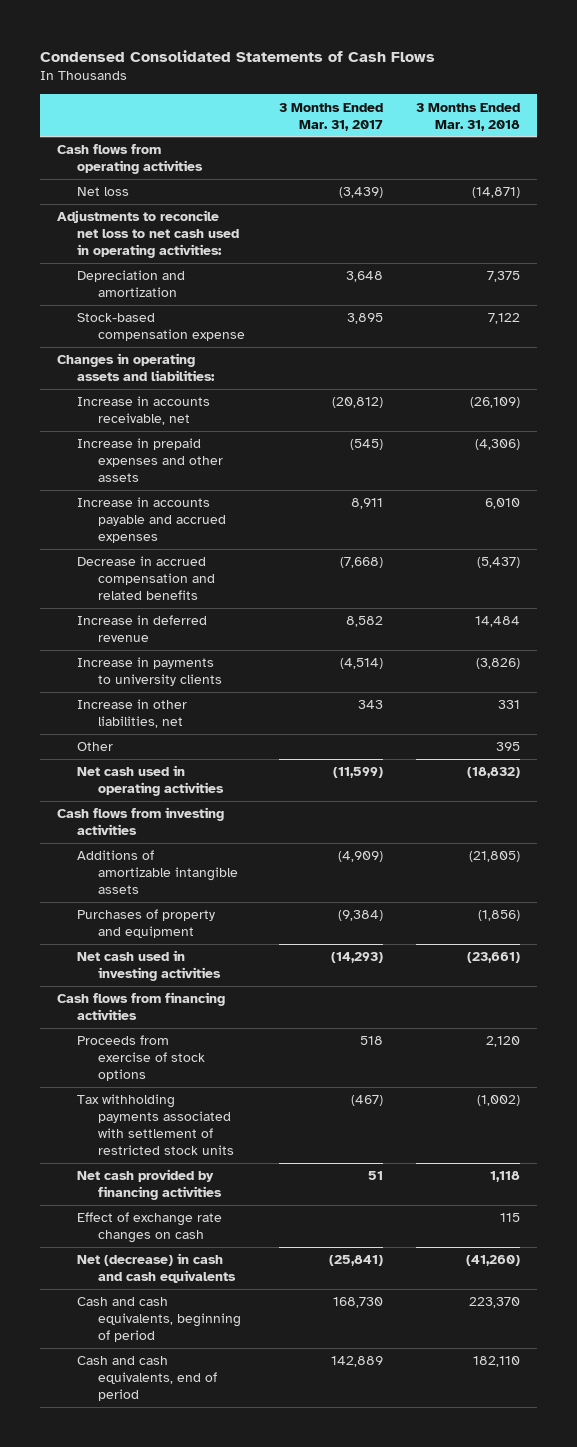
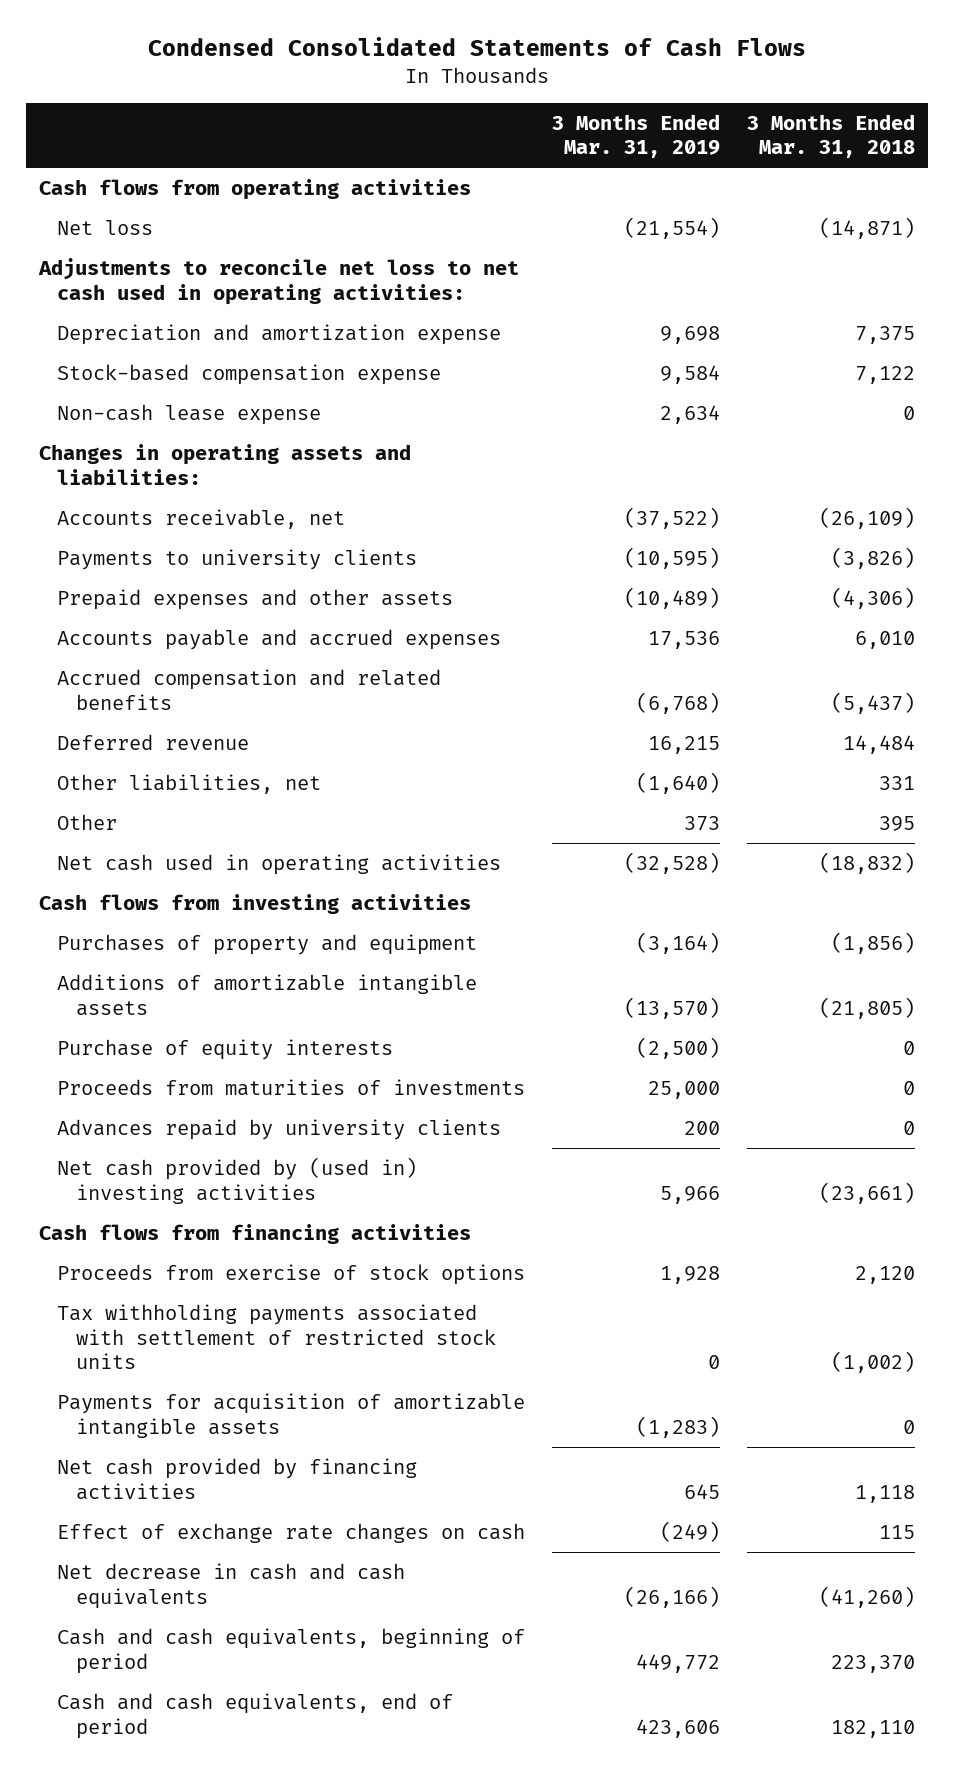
- | 3 Months Ended Mar. 31, 2017 | 3 Months Ended Mar. 31, 2018
+ | 3 Months Ended Mar. 31, 2019 | 3 Months Ended Mar. 31, 2018
- Depreciation and amortization | 3,648 | 7,375
+ Depreciation and amortization expense | 9,698 | 7,375
+ Non-cash lease expense | 2,634 | 0
- Increase in accounts receivable, net | (20,812) | (26,109)
- Increase in prepaid expenses and other assets | (545) | (4,306)
- Increase in accounts payable and accrued expenses | 8,911 | 6,010
- Decrease in accrued compensation and related benefits | (7,668) | (5,437)
- Increase in deferred revenue | 8,582 | 14,484
- Increase in payments to university clients | (4,514) | (3,826)
- Increase in other liabilities, net | 343 | 331
+ Accounts receivable, net | (37,522) | (26,109)
+ Payments to university clients | (10,595) | (3,826)
+ Prepaid expenses and other assets | (10,489) | (4,306)
+ Accounts payable and accrued expenses | 17,536 | 6,010
+ Accrued compensation and related benefits | (6,768) | (5,437)
+ Deferred revenue | 16,215 | 14,484
+ Other liabilities, net | (1,640) | 331
- Net cash used in investing activities | (14,293) | (23,661)
moved down: Additions of amortizable intangible assets | (13,570) | (21,805)
+ Purchase of equity interests | (2,500) | 0
+ Proceeds from maturities of investments | 25,000 | 0
+ Advances repaid by university clients | 200 | 0
+ Net cash provided by (used in) investing activities | 5,966 | (23,661)
+ Payments for acquisition of amortizable intangible assets | (1,283) | 0
- Net (decrease) in cash and cash equivalents | (25,841) | (41,260)
+ Net decrease in cash and cash equivalents | (26,166) | (41,260)

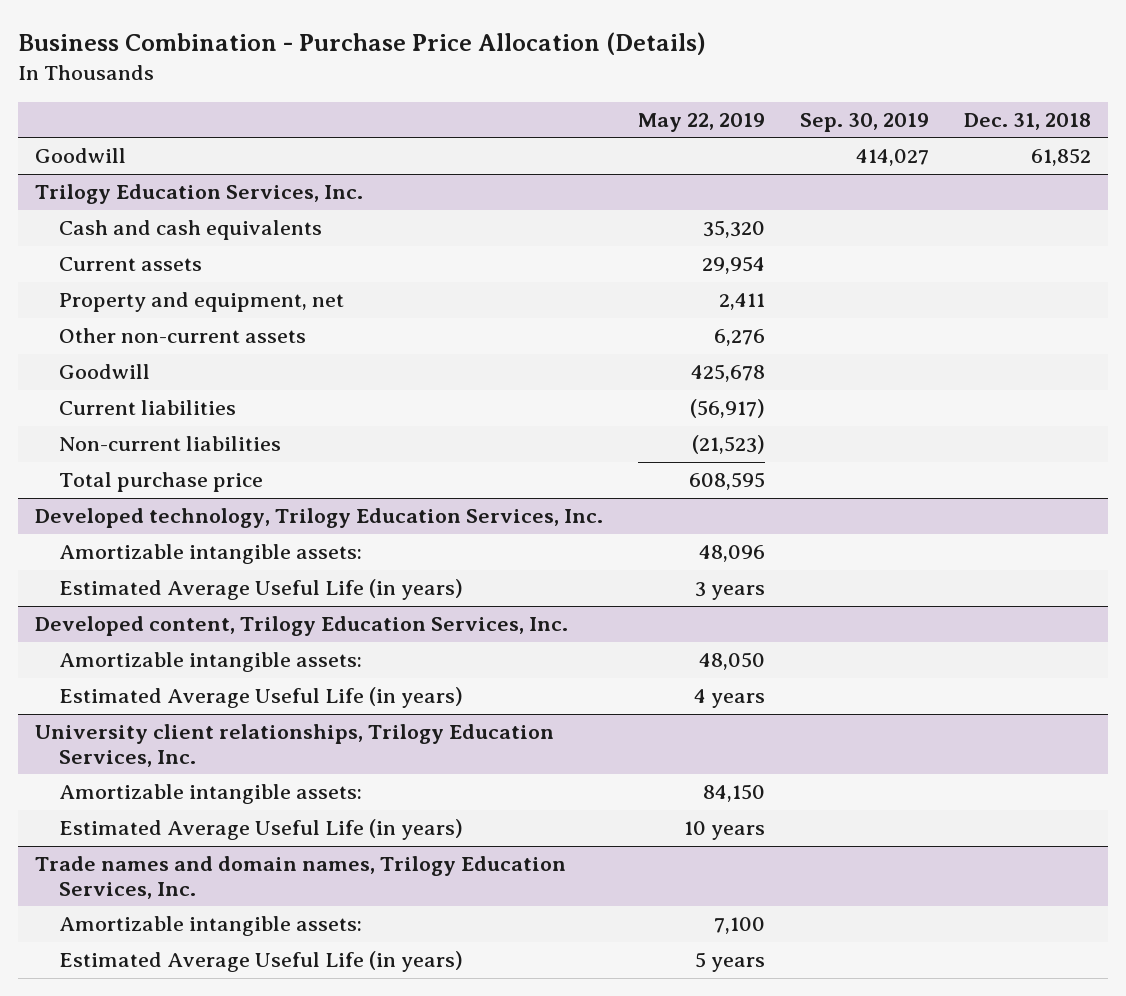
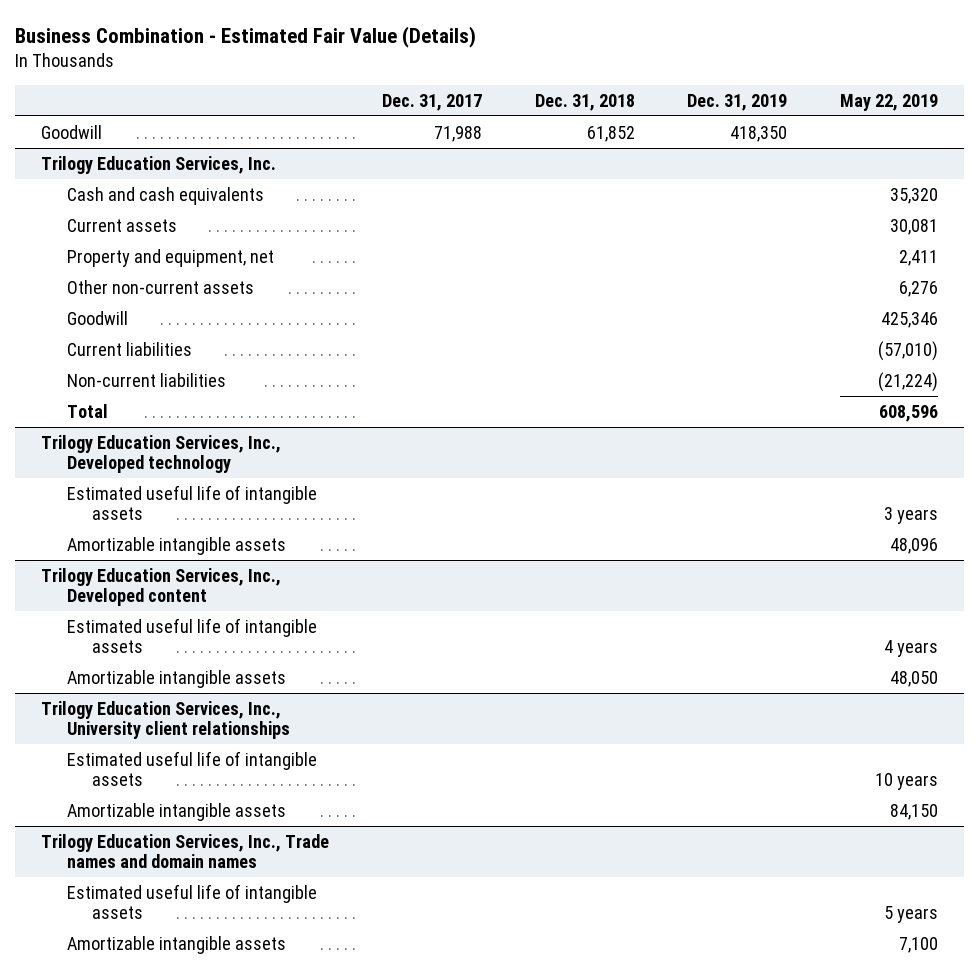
- Business Combination - Purchase Price Allocation (Details)
+ Business Combination - Estimated Fair Value (Details)
- | May 22, 2019 | Sep. 30, 2019 | Dec. 31, 2018
+ | Dec. 31, 2017 | Dec. 31, 2018 | Dec. 31, 2019 | May 22, 2019
@ Trilogy Education Services, Inc.
- Current assets | 29,954 | |
+ Current assets | | | | 30,081
- Goodwill | 425,678 | |
- Current liabilities | (56,917) | |
- Non-current liabilities | (21,523) | |
- Total purchase price | 608,595 | |
- Developed technology, Trilogy Education Services, Inc.
- Amortizable intangible assets: | 48,096 | |
- Estimated Average Useful Life (in years) | 3 years | |
- Developed content, Trilogy Education Services, Inc.
- Amortizable intangible assets: | 48,050 | |
- Estimated Average Useful Life (in years) | 4 years | |
- University client relationships, Trilogy Education Services, Inc.
- Amortizable intangible assets: | 84,150 | |
- Estimated Average Useful Life (in years) | 10 years | |
- Trade names and domain names, Trilogy Education Services, Inc.
- Amortizable intangible assets: | 7,100 | |
- Estimated Average Useful Life (in years) | 5 years | |
@ Trilogy Education Services, Inc.
+ Goodwill | | | | 425,346
+ Current liabilities | | | | (57,010)
+ Non-current liabilities | | | | (21,224)
+ Total | | | | 608,596
+ Trilogy Education Services, Inc., Developed technology
+ Estimated useful life of intangible assets | | | | 3 years
+ Amortizable intangible assets | | | | 48,096
+ Trilogy Education Services, Inc., Developed content
+ Estimated useful life of intangible assets | | | | 4 years
+ Amortizable intangible assets | | | | 48,050
+ Trilogy Education Services, Inc., University client relationships
+ Estimated useful life of intangible assets | | | | 10 years
+ Amortizable intangible assets | | | | 84,150
+ Trilogy Education Services, Inc., Trade names and domain names
+ Estimated useful life of intangible assets | | | | 5 years
+ Amortizable intangible assets | | | | 7,100

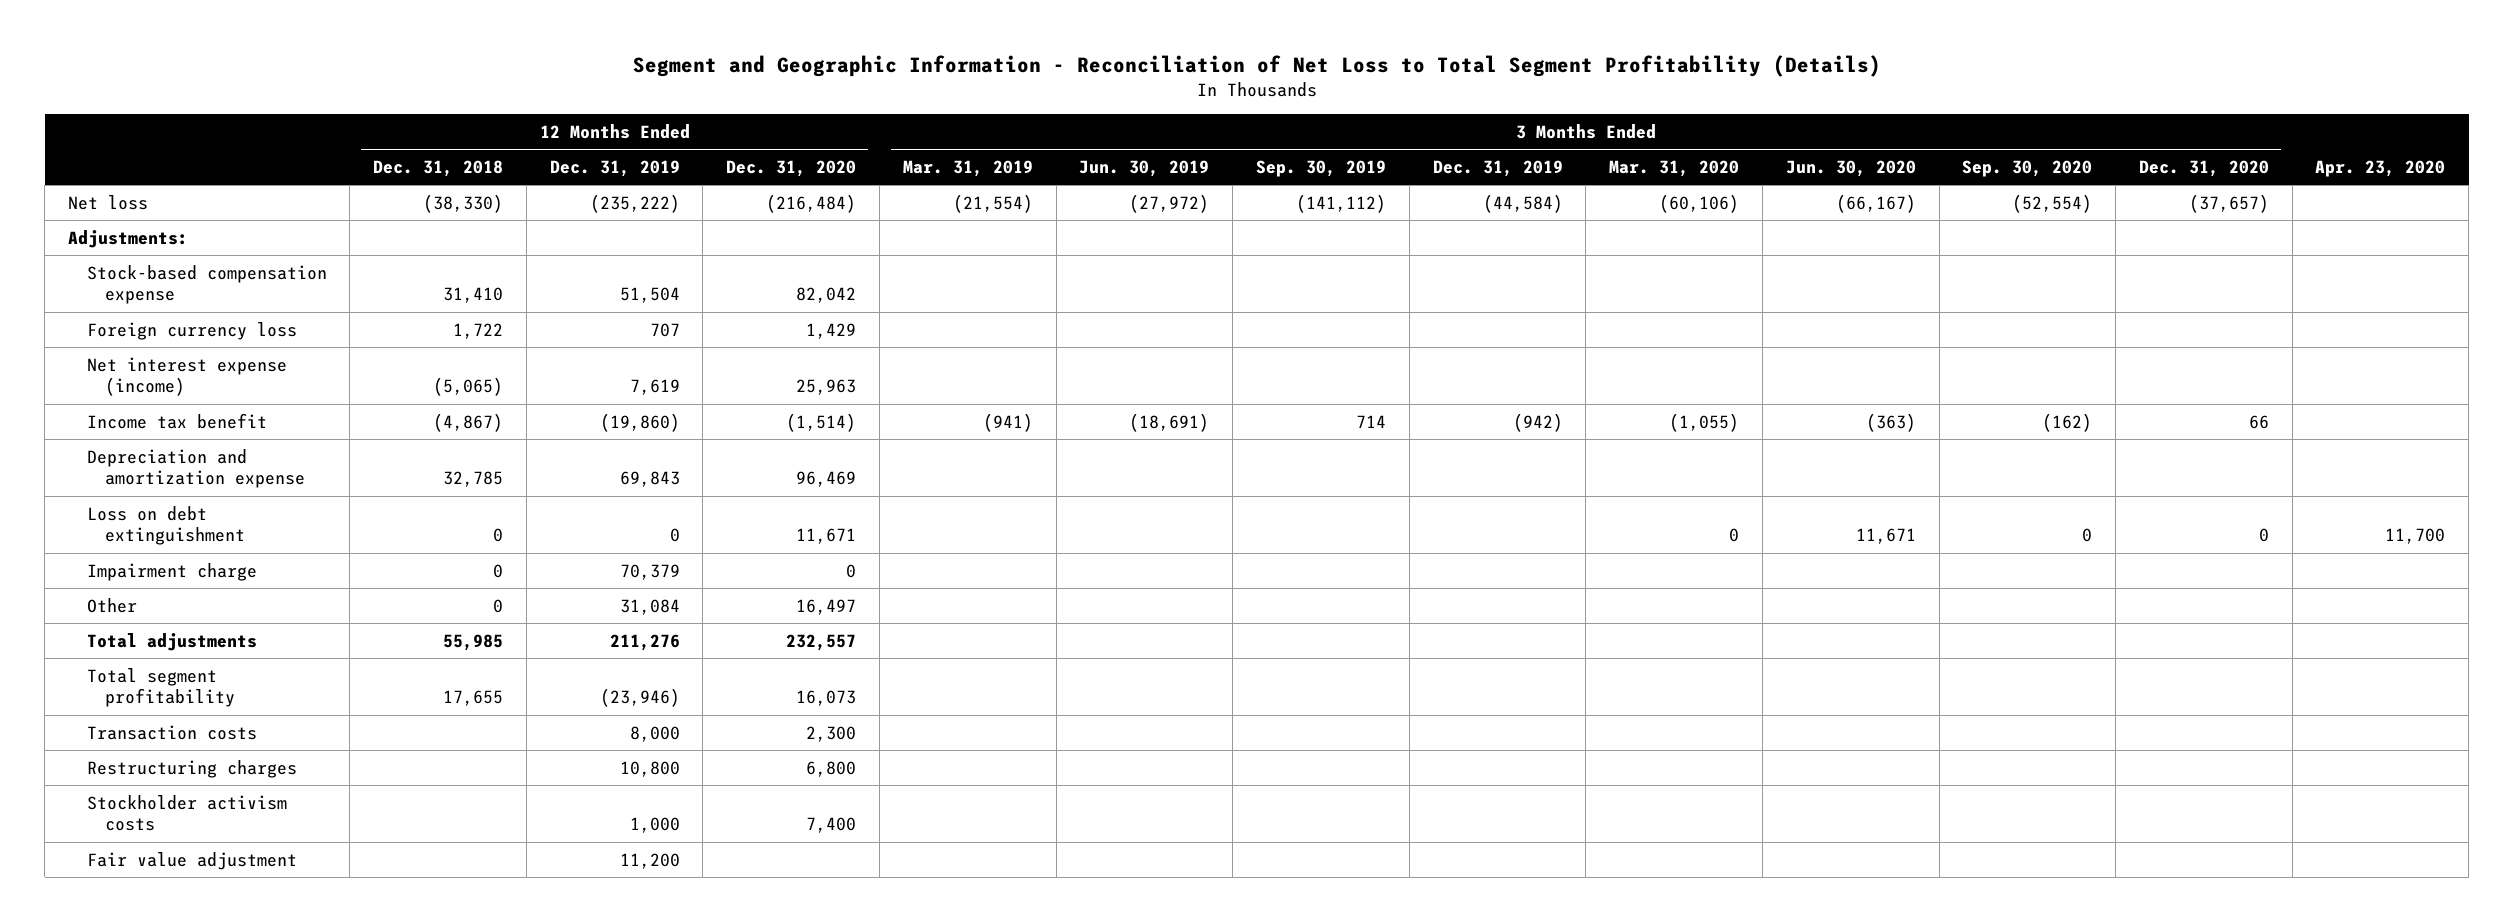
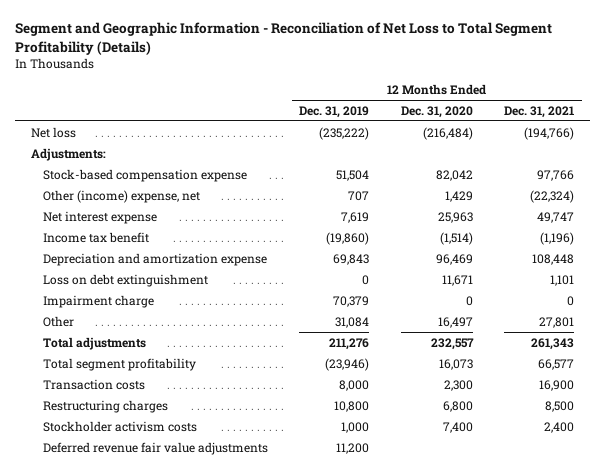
- | 12 Months Ended Dec. 31, 2018 | 12 Months Ended Dec. 31, 2019 | 12 Months Ended Dec. 31, 2020 | 3 Months Ended Mar. 31, 2019 | 3 Months Ended Jun. 30, 2019 | 3 Months Ended Sep. 30, 2019 | 3 Months Ended Dec. 31, 2019 | 3 Months Ended Mar. 31, 2020 | 3 Months Ended Jun. 30, 2020 | 3 Months Ended Sep. 30, 2020 | 3 Months Ended Dec. 31, 2020 | Apr. 23, 2020
+ | 12 Months Ended Dec. 31, 2019 | 12 Months Ended Dec. 31, 2020 | 12 Months Ended Dec. 31, 2021
- Foreign currency loss | 1,722 | 707 | 1,429 | | | | | | | | |
- Net interest expense (income) | (5,065) | 7,619 | 25,963 | | | | | | | | |
+ Other (income) expense, net | 707 | 1,429 | (22,324)
+ Net interest expense | 7,619 | 25,963 | 49,747
- Fair value adjustment | | 11,200 | | | | | | | | | |
+ Deferred revenue fair value adjustments | 11,200 | |

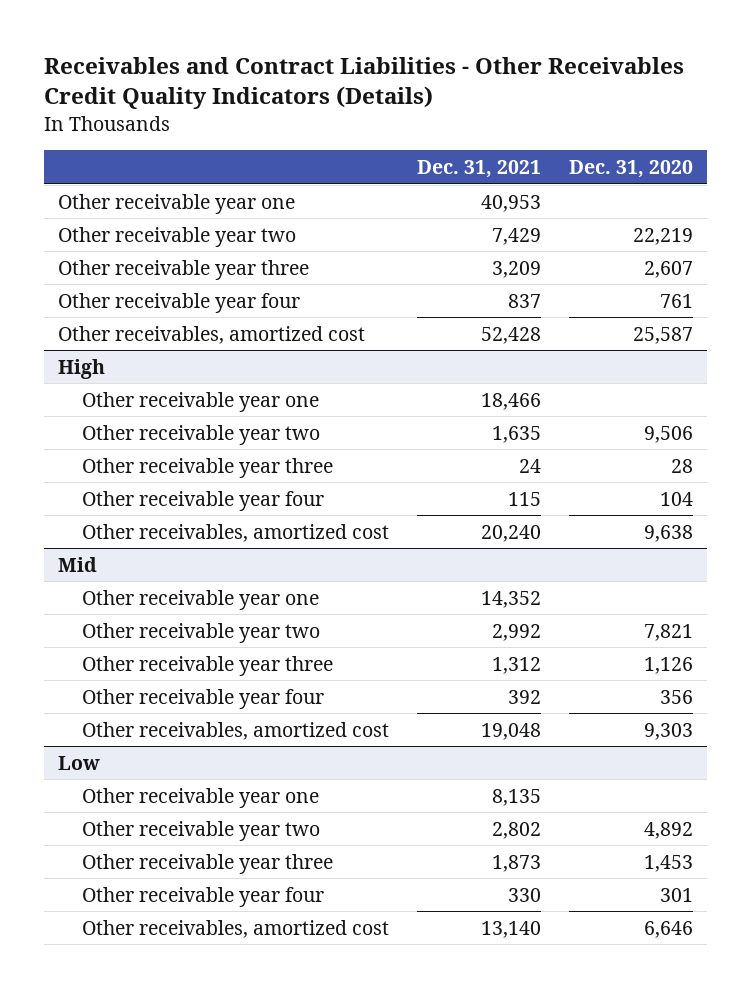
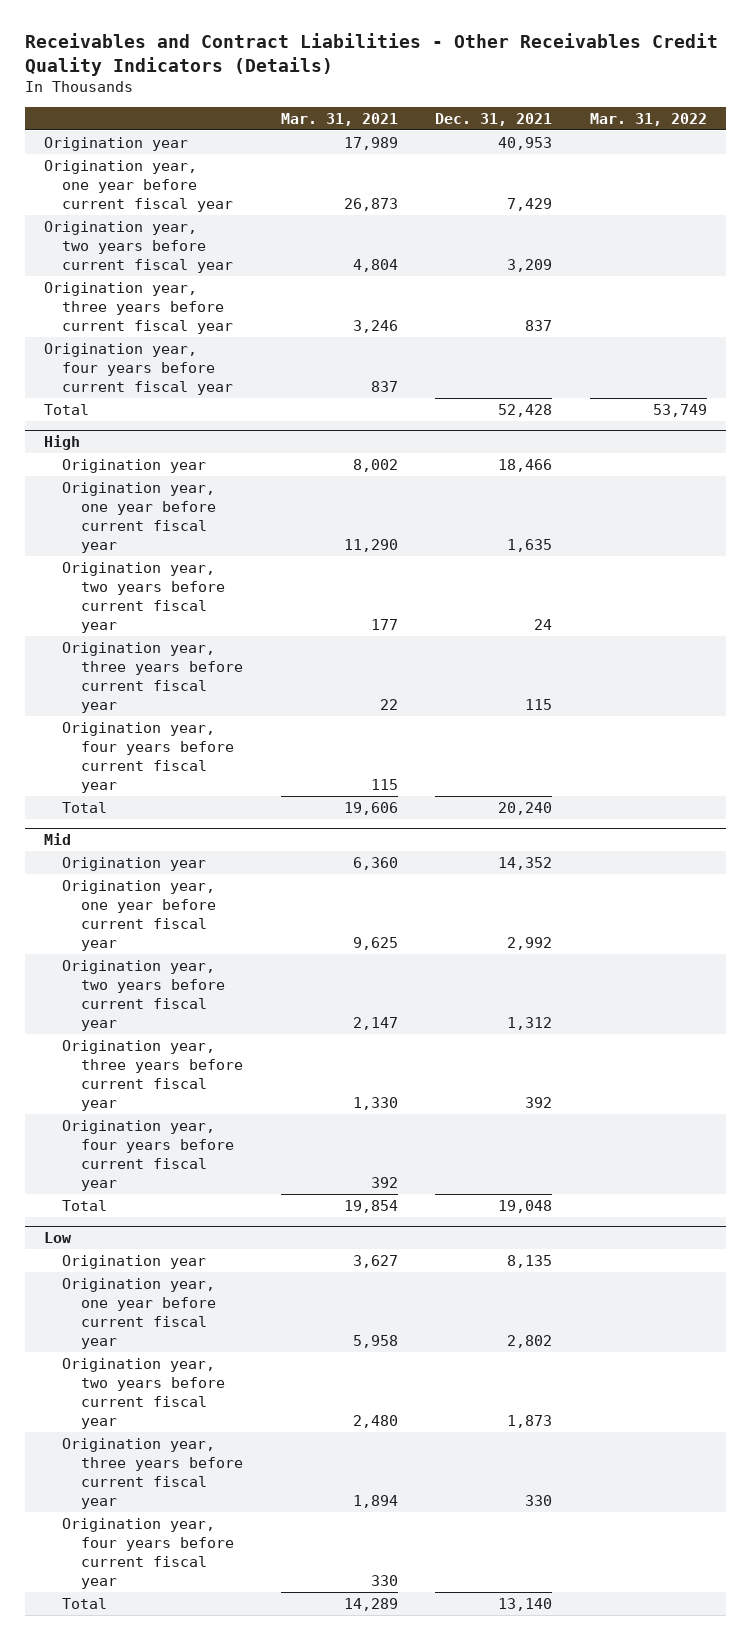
- | Dec. 31, 2021 | Dec. 31, 2020
+ | Mar. 31, 2021 | Dec. 31, 2021 | Mar. 31, 2022
- Other receivable year one | 40,953 |
- Other receivable year two | 7,429 | 22,219
- Other receivable year three | 3,209 | 2,607
- Other receivable year four | 837 | 761
- Other receivables, amortized cost | 52,428 | 25,587
+ Origination year | 17,989 | 40,953 |
+ Origination year, one year before current fiscal year | 26,873 | 7,429 |
+ Origination year, two years before current fiscal year | 4,804 | 3,209 |
+ Origination year, three years before current fiscal year | 3,246 | 837 |
+ Origination year, four years before current fiscal year | 837 | |
+ Total | | 52,428 | 53,749
@ High
- Other receivable year one | 18,466 |
- Other receivable year two | 1,635 | 9,506
- Other receivable year three | 24 | 28
- Other receivable year four | 115 | 104
- Other receivables, amortized cost | 20,240 | 9,638
+ Origination year | 8,002 | 18,466 |
+ Origination year, one year before current fiscal year | 11,290 | 1,635 |
+ Origination year, two years before current fiscal year | 177 | 24 |
+ Origination year, three years before current fiscal year | 22 | 115 |
+ Origination year, four years before current fiscal year | 115 | |
+ Total | 19,606 | 20,240 |
@ Mid
- Other receivable year one | 14,352 |
- Other receivable year two | 2,992 | 7,821
- Other receivable year three | 1,312 | 1,126
- Other receivable year four | 392 | 356
- Other receivables, amortized cost | 19,048 | 9,303
+ Origination year | 6,360 | 14,352 |
+ Origination year, one year before current fiscal year | 9,625 | 2,992 |
+ Origination year, two years before current fiscal year | 2,147 | 1,312 |
+ Origination year, three years before current fiscal year | 1,330 | 392 |
+ Origination year, four years before current fiscal year | 392 | |
+ Total | 19,854 | 19,048 |
@ Low
- Other receivable year one | 8,135 |
- Other receivable year two | 2,802 | 4,892
- Other receivable year three | 1,873 | 1,453
- Other receivable year four | 330 | 301
- Other receivables, amortized cost | 13,140 | 6,646
+ Origination year | 3,627 | 8,135 |
+ Origination year, one year before current fiscal year | 5,958 | 2,802 |
+ Origination year, two years before current fiscal year | 2,480 | 1,873 |
+ Origination year, three years before current fiscal year | 1,894 | 330 |
+ Origination year, four years before current fiscal year | 330 | |
+ Total | 14,289 | 13,140 |

